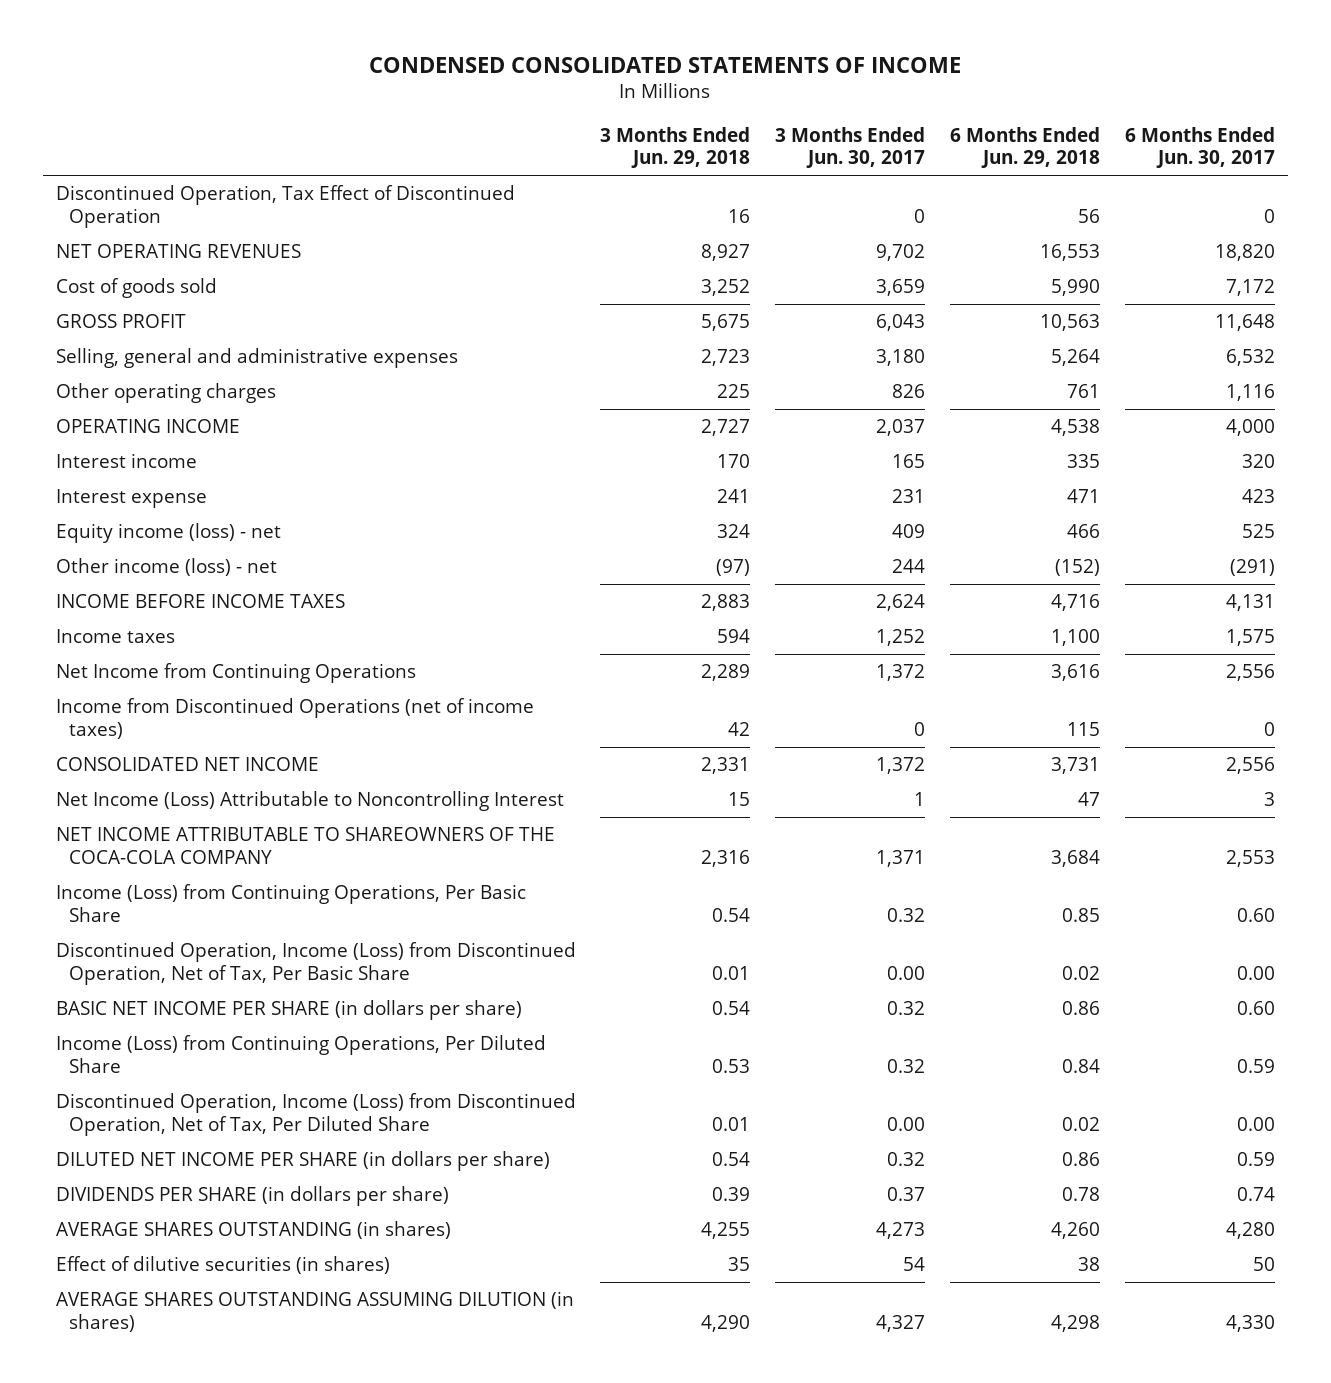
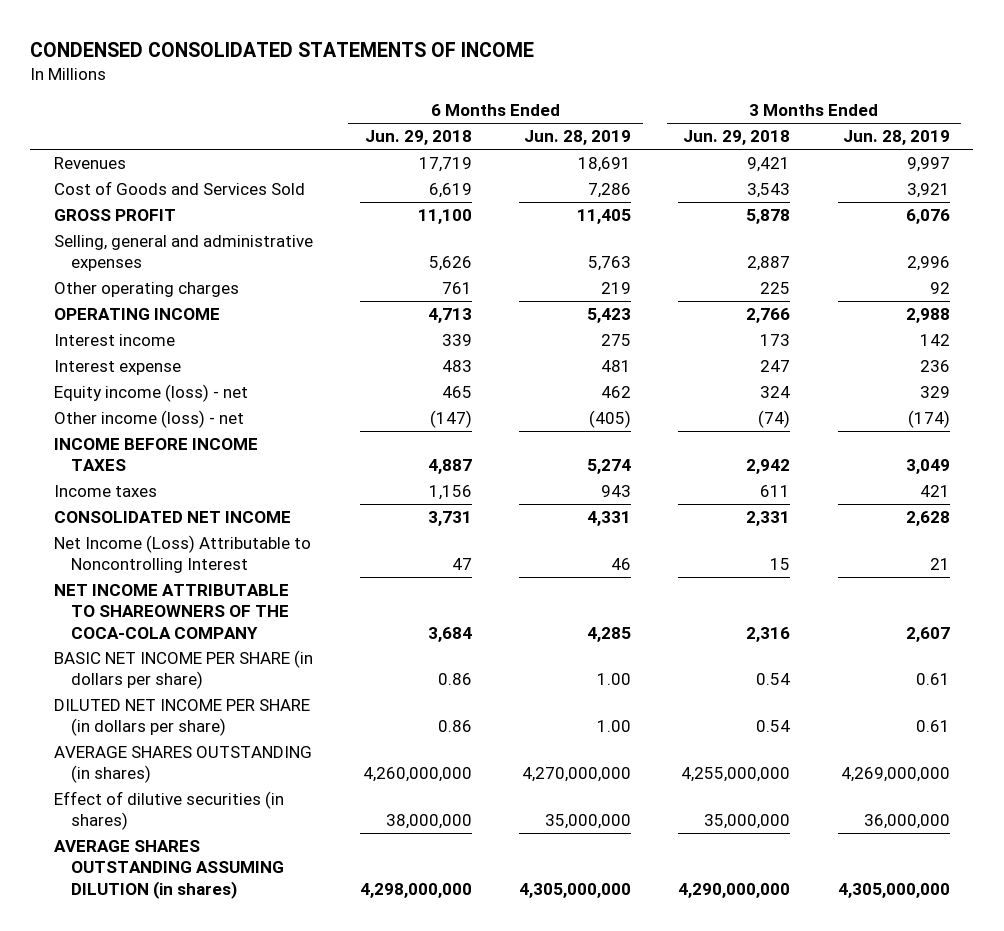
- | 3 Months Ended Jun. 29, 2018 | 3 Months Ended Jun. 30, 2017 | 6 Months Ended Jun. 29, 2018 | 6 Months Ended Jun. 30, 2017
+ | 6 Months Ended Jun. 29, 2018 | 6 Months Ended Jun. 28, 2019 | 3 Months Ended Jun. 29, 2018 | 3 Months Ended Jun. 28, 2019
- Discontinued Operation, Tax Effect of Discontinued Operation | 16 | 0 | 56 | 0
- NET OPERATING REVENUES | 8,927 | 9,702 | 16,553 | 18,820
- Cost of goods sold | 3,252 | 3,659 | 5,990 | 7,172
- GROSS PROFIT | 5,675 | 6,043 | 10,563 | 11,648
- Selling, general and administrative expenses | 2,723 | 3,180 | 5,264 | 6,532
+ Revenues | 17,719 | 18,691 | 9,421 | 9,997
+ Cost of Goods and Services Sold | 6,619 | 7,286 | 3,543 | 3,921
+ GROSS PROFIT | 11,100 | 11,405 | 5,878 | 6,076
+ Selling, general and administrative expenses | 5,626 | 5,763 | 2,887 | 2,996
- OPERATING INCOME | 2,727 | 2,037 | 4,538 | 4,000
- Interest income | 170 | 165 | 335 | 320
- Interest expense | 241 | 231 | 471 | 423
- Equity income (loss) - net | 324 | 409 | 466 | 525
- Other income (loss) - net | (97) | 244 | (152) | (291)
- INCOME BEFORE INCOME TAXES | 2,883 | 2,624 | 4,716 | 4,131
- Income taxes | 594 | 1,252 | 1,100 | 1,575
- Net Income from Continuing Operations | 2,289 | 1,372 | 3,616 | 2,556
- Income from Discontinued Operations (net of income taxes) | 42 | 0 | 115 | 0
+ OPERATING INCOME | 4,713 | 5,423 | 2,766 | 2,988
+ Interest income | 339 | 275 | 173 | 142
+ Interest expense | 483 | 481 | 247 | 236
+ Equity income (loss) - net | 465 | 462 | 324 | 329
+ Other income (loss) - net | (147) | (405) | (74) | (174)
+ INCOME BEFORE INCOME TAXES | 4,887 | 5,274 | 2,942 | 3,049
+ Income taxes | 1,156 | 943 | 611 | 421
- Income (Loss) from Continuing Operations, Per Basic Share | 0.54 | 0.32 | 0.85 | 0.60
- Discontinued Operation, Income (Loss) from Discontinued Operation, Net of Tax, Per Basic Share | 0.01 | 0.00 | 0.02 | 0.00
- Income (Loss) from Continuing Operations, Per Diluted Share | 0.53 | 0.32 | 0.84 | 0.59
- Discontinued Operation, Income (Loss) from Discontinued Operation, Net of Tax, Per Diluted Share | 0.01 | 0.00 | 0.02 | 0.00
- DIVIDENDS PER SHARE (in dollars per share) | 0.39 | 0.37 | 0.78 | 0.74
- AVERAGE SHARES OUTSTANDING (in shares) | 4,255 | 4,273 | 4,260 | 4,280
- Effect of dilutive securities (in shares) | 35 | 54 | 38 | 50
- AVERAGE SHARES OUTSTANDING ASSUMING DILUTION (in shares) | 4,290 | 4,327 | 4,298 | 4,330
+ AVERAGE SHARES OUTSTANDING (in shares) | 4,260,000,000 | 4,270,000,000 | 4,255,000,000 | 4,269,000,000
+ Effect of dilutive securities (in shares) | 38,000,000 | 35,000,000 | 35,000,000 | 36,000,000
+ AVERAGE SHARES OUTSTANDING ASSUMING DILUTION (in shares) | 4,298,000,000 | 4,305,000,000 | 4,290,000,000 | 4,305,000,000

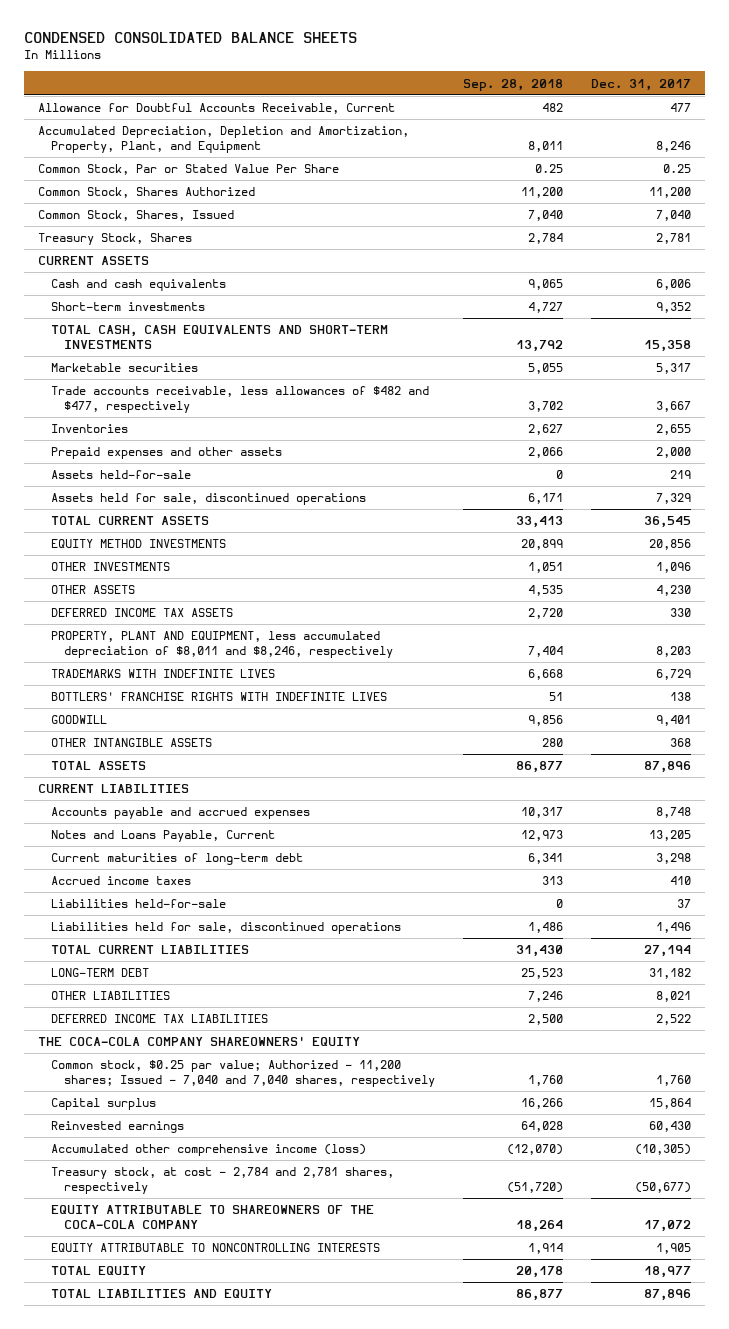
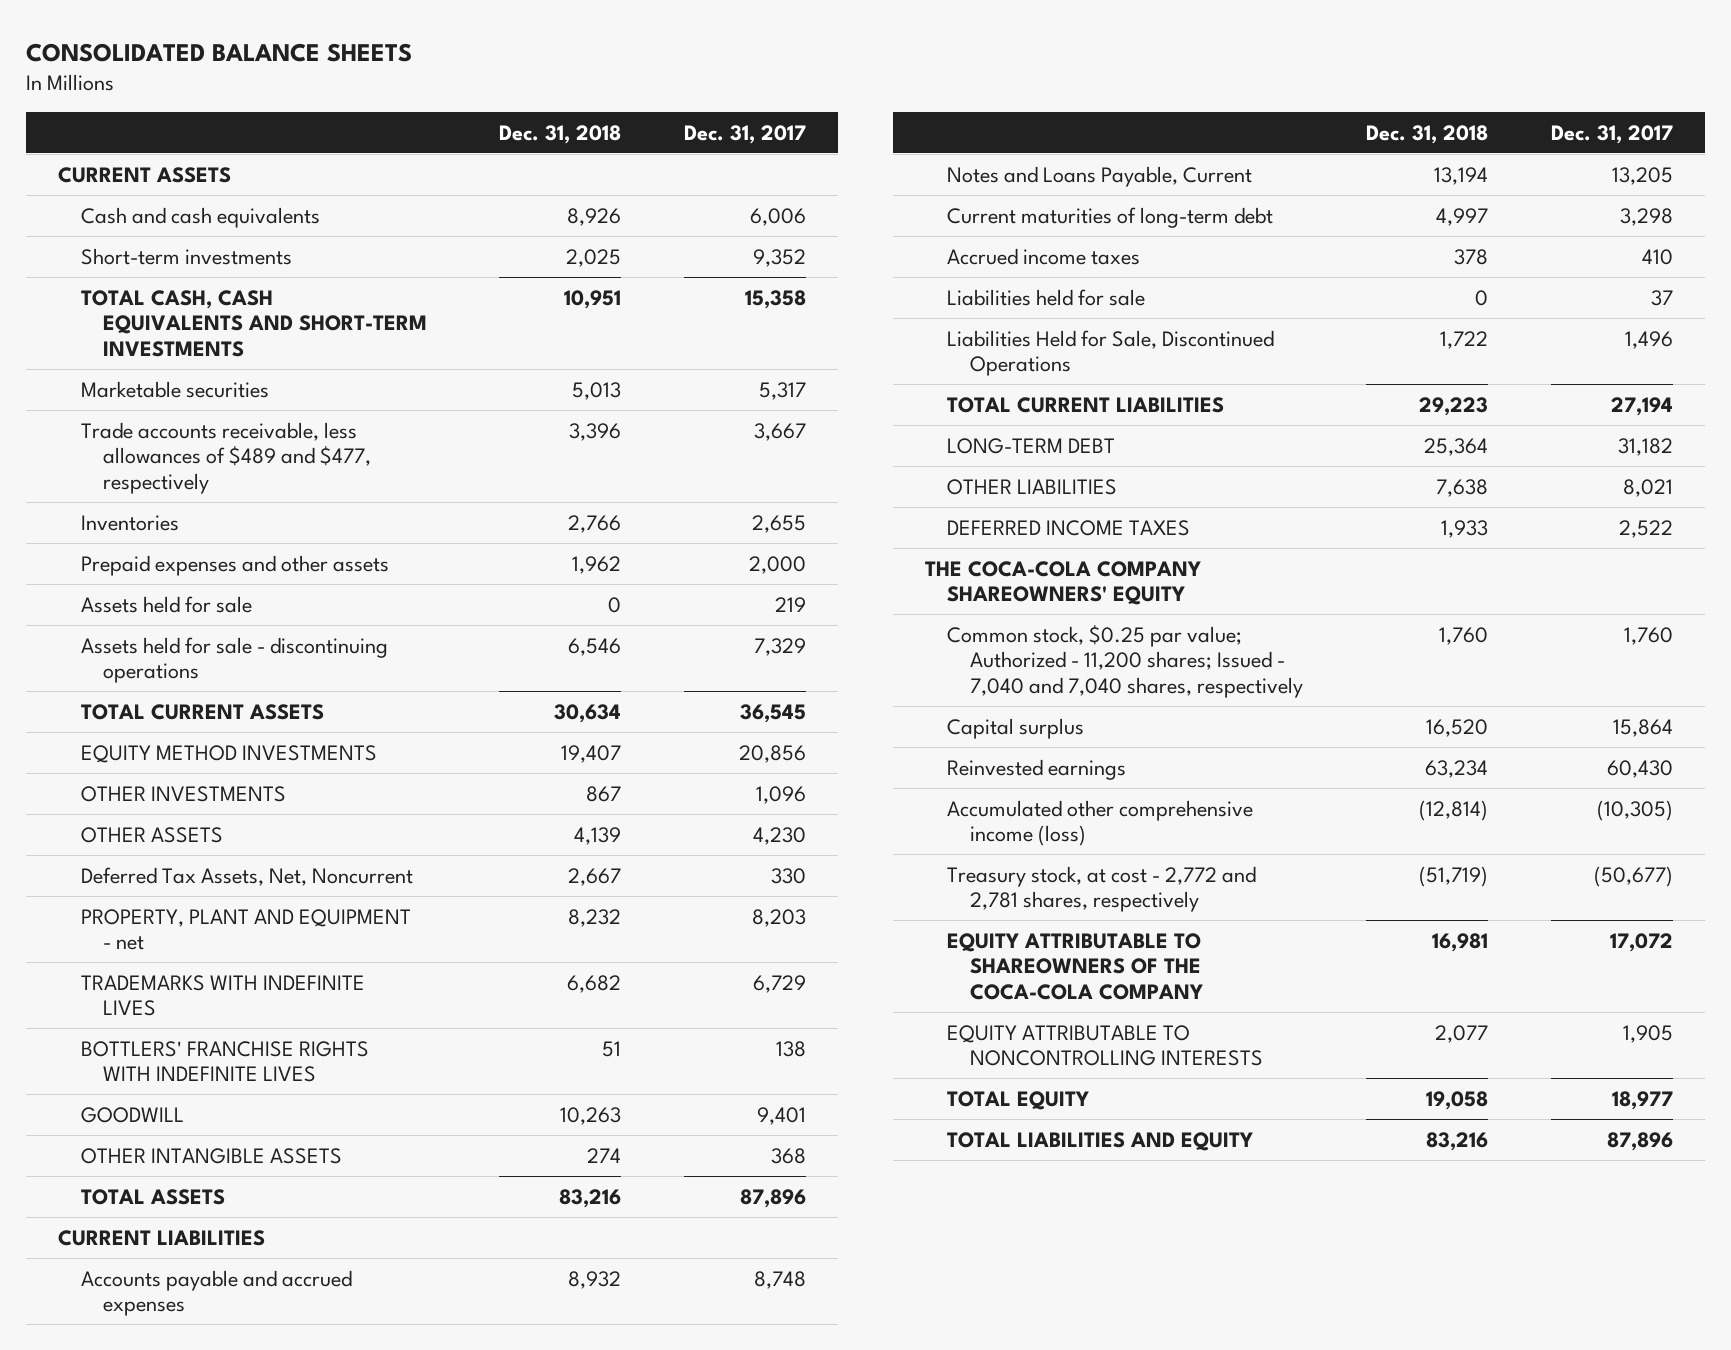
- CONDENSED CONSOLIDATED BALANCE SHEETS
+ CONSOLIDATED BALANCE SHEETS
- | Sep. 28, 2018 | Dec. 31, 2017
+ | Dec. 31, 2018 | Dec. 31, 2017
- Allowance for Doubtful Accounts Receivable, Current | 482 | 477
- Accumulated Depreciation, Depletion and Amortization, Property, Plant, and Equipment | 8,011 | 8,246
- Common Stock, Par or Stated Value Per Share | 0.25 | 0.25
- Common Stock, Shares Authorized | 11,200 | 11,200
- Common Stock, Shares, Issued | 7,040 | 7,040
- Treasury Stock, Shares | 2,784 | 2,781
- Trade accounts receivable, less allowances of $482 and $477, respectively | 3,702 | 3,667
+ Trade accounts receivable, less allowances of $489 and $477, respectively | 3,396 | 3,667
- Assets held-for-sale | 0 | 219
- Assets held for sale, discontinued operations | 6,171 | 7,329
+ Assets held for sale | 0 | 219
+ Assets held for sale - discontinuing operations | 6,546 | 7,329
- DEFERRED INCOME TAX ASSETS | 2,720 | 330
- PROPERTY, PLANT AND EQUIPMENT, less accumulated depreciation of $8,011 and $8,246, respectively | 7,404 | 8,203
+ Deferred Tax Assets, Net, Noncurrent | 2,667 | 330
+ PROPERTY, PLANT AND EQUIPMENT - net | 8,232 | 8,203
- Liabilities held-for-sale | 0 | 37
- Liabilities held for sale, discontinued operations | 1,486 | 1,496
+ Liabilities held for sale | 0 | 37
+ Liabilities Held for Sale, Discontinued Operations | 1,722 | 1,496
- DEFERRED INCOME TAX LIABILITIES | 2,500 | 2,522
+ DEFERRED INCOME TAXES | 1,933 | 2,522
- Treasury stock, at cost - 2,784 and 2,781 shares, respectively | (51,720) | (50,677)
+ Treasury stock, at cost - 2,772 and 2,781 shares, respectively | (51,719) | (50,677)

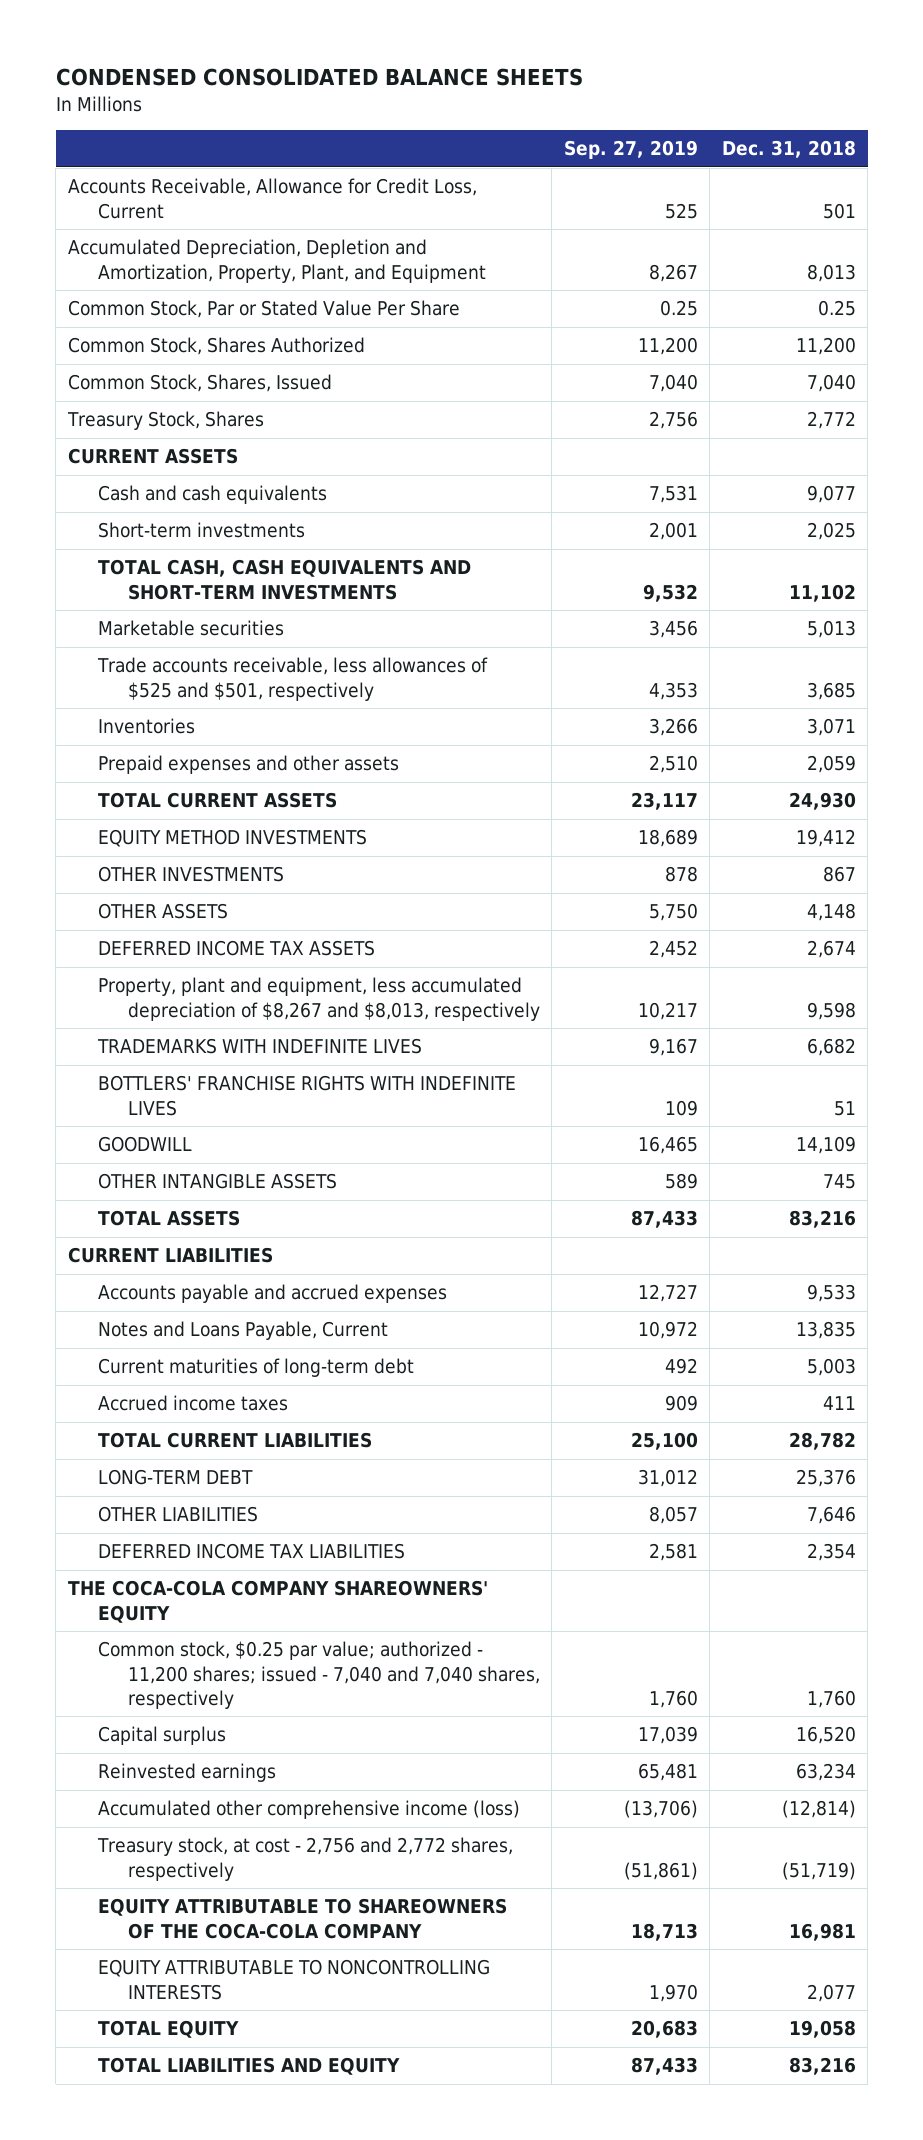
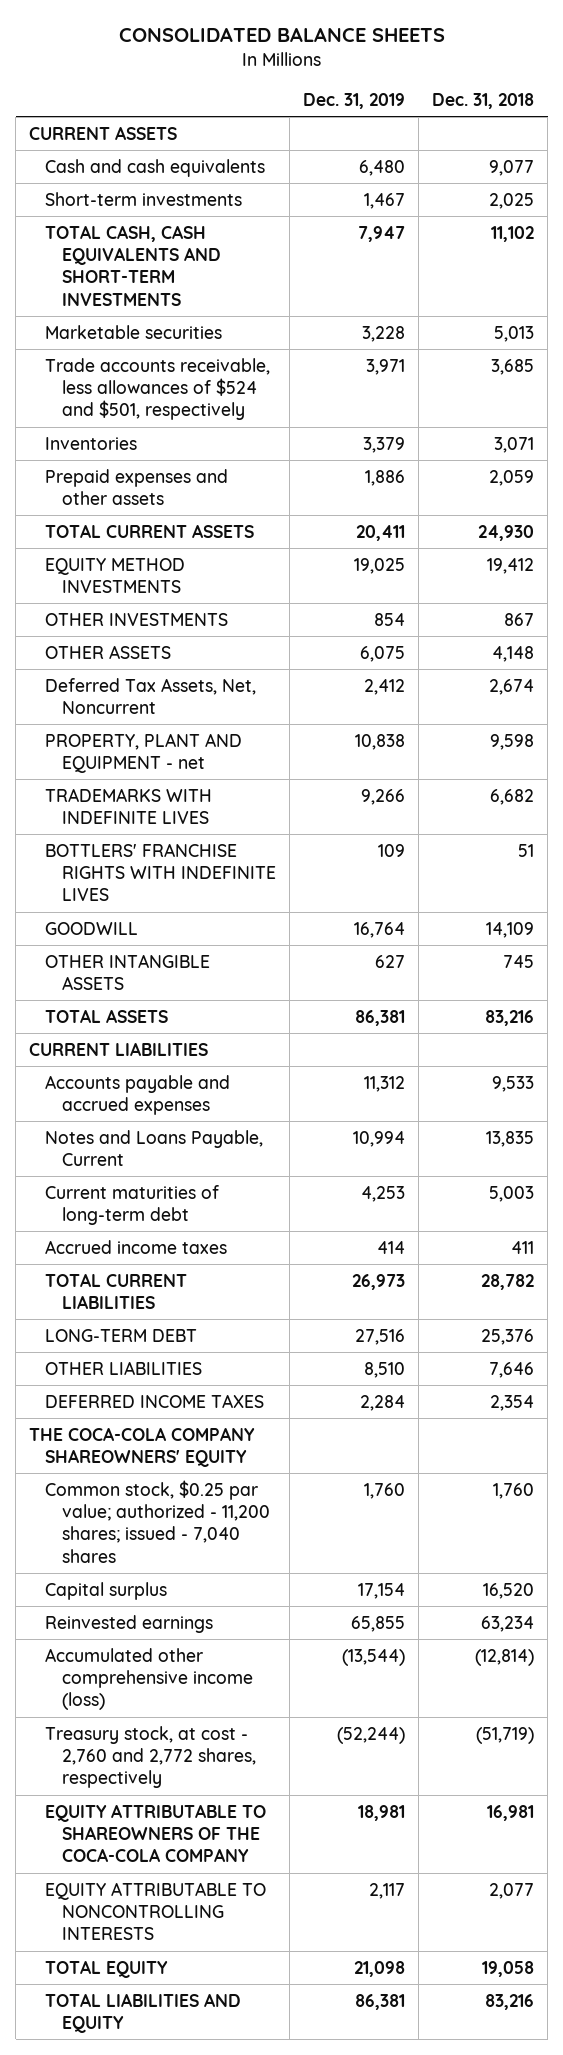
- CONDENSED CONSOLIDATED BALANCE SHEETS
+ CONSOLIDATED BALANCE SHEETS
- | Sep. 27, 2019 | Dec. 31, 2018
+ | Dec. 31, 2019 | Dec. 31, 2018
- Accounts Receivable, Allowance for Credit Loss, Current | 525 | 501
- Accumulated Depreciation, Depletion and Amortization, Property, Plant, and Equipment | 8,267 | 8,013
- Common Stock, Par or Stated Value Per Share | 0.25 | 0.25
- Common Stock, Shares Authorized | 11,200 | 11,200
- Common Stock, Shares, Issued | 7,040 | 7,040
- Treasury Stock, Shares | 2,756 | 2,772
- Trade accounts receivable, less allowances of $525 and $501, respectively | 4,353 | 3,685
+ Trade accounts receivable, less allowances of $524 and $501, respectively | 3,971 | 3,685
- DEFERRED INCOME TAX ASSETS | 2,452 | 2,674
- Property, plant and equipment, less accumulated depreciation of $8,267 and $8,013, respectively | 10,217 | 9,598
+ Deferred Tax Assets, Net, Noncurrent | 2,412 | 2,674
+ PROPERTY, PLANT AND EQUIPMENT - net | 10,838 | 9,598
- DEFERRED INCOME TAX LIABILITIES | 2,581 | 2,354
+ DEFERRED INCOME TAXES | 2,284 | 2,354
- Common stock, $0.25 par value; authorized - 11,200 shares; issued - 7,040 and 7,040 shares, respectively | 1,760 | 1,760
+ Common stock, $0.25 par value; authorized - 11,200 shares; issued - 7,040 shares | 1,760 | 1,760
- Treasury stock, at cost - 2,756 and 2,772 shares, respectively | (51,861) | (51,719)
+ Treasury stock, at cost - 2,760 and 2,772 shares, respectively | (52,244) | (51,719)

